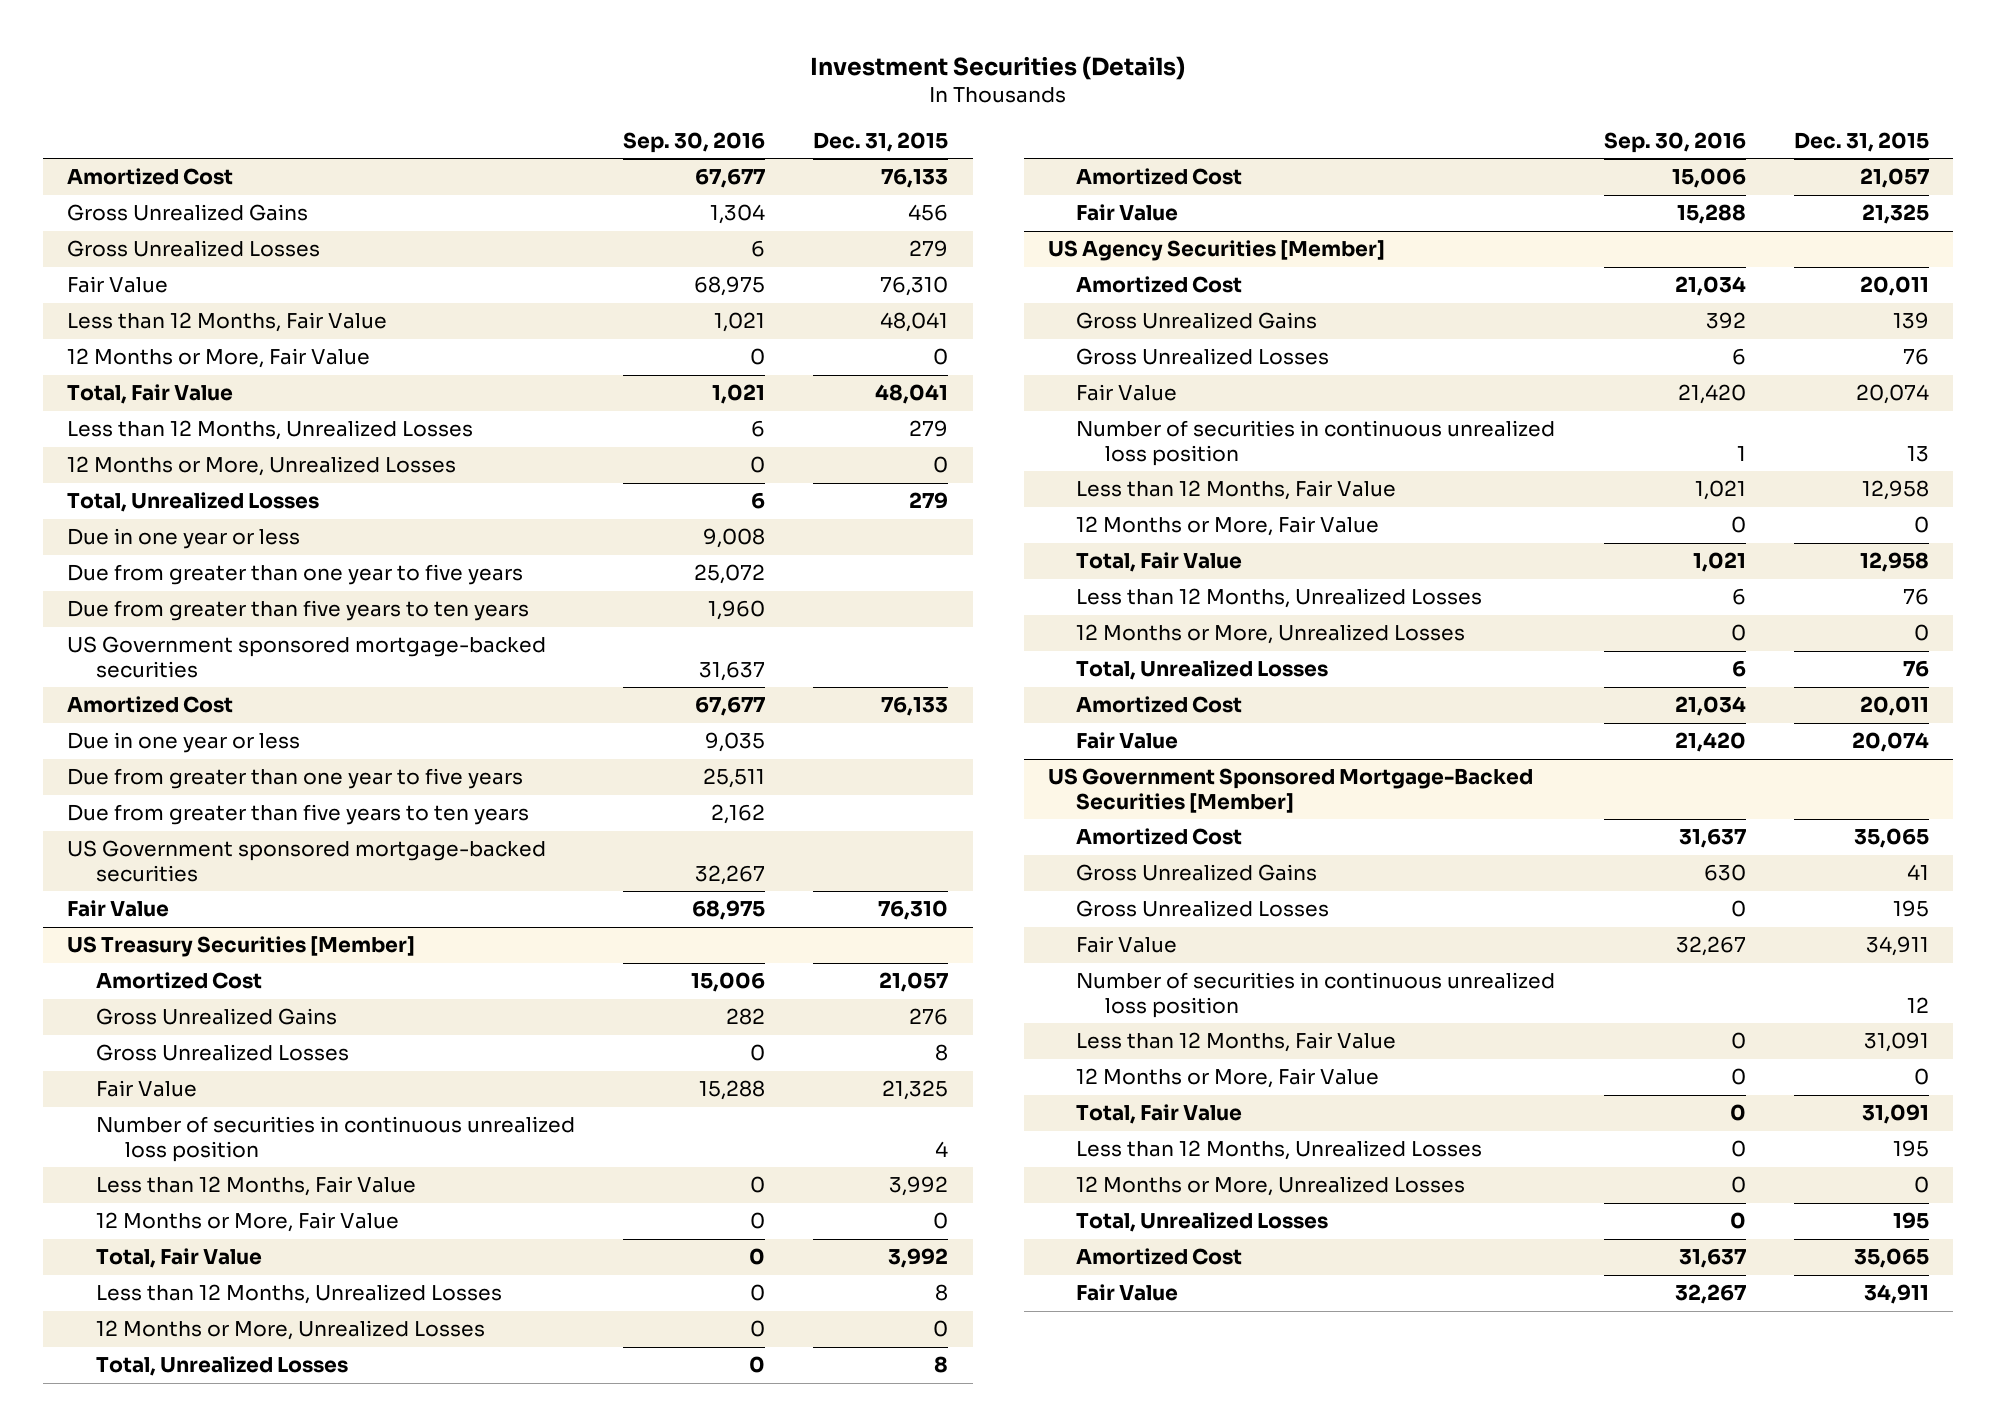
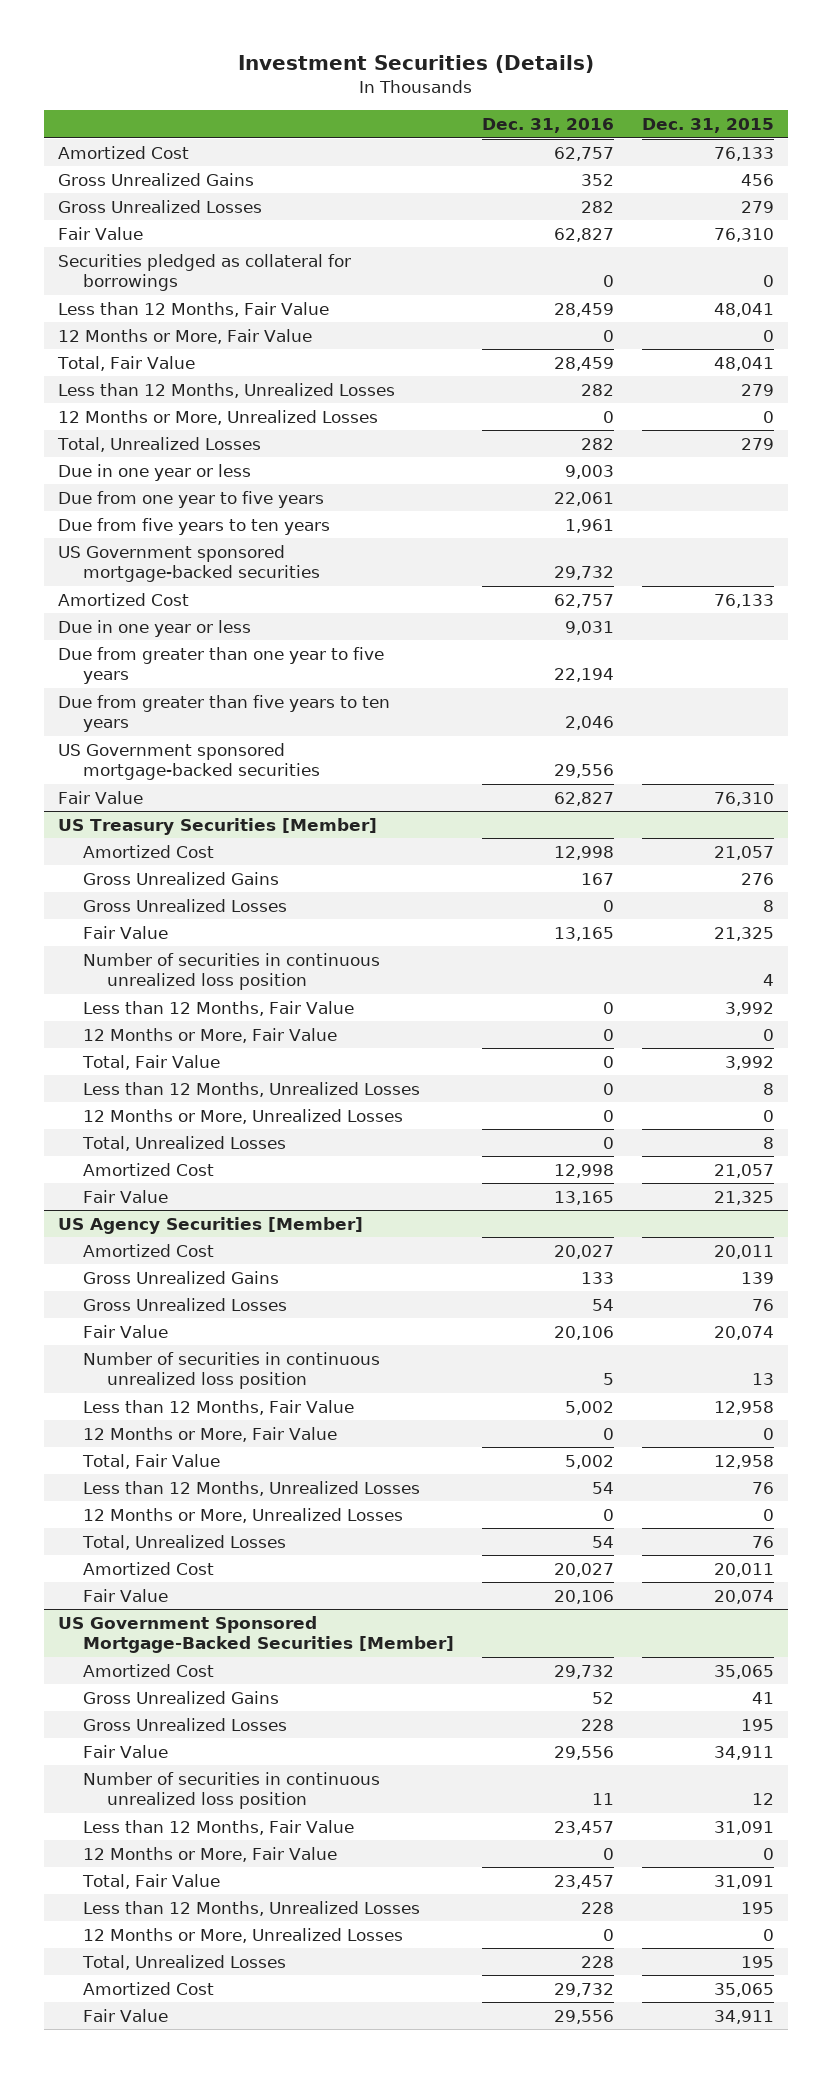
- | Sep. 30, 2016 | Dec. 31, 2015
+ | Dec. 31, 2016 | Dec. 31, 2015
+ Securities pledged as collateral for borrowings | 0 | 0
- Due from greater than one year to five years | 25,072 |
- Due from greater than five years to ten years | 1,960 |
+ Due from one year to five years | 22,061 |
+ Due from five years to ten years | 1,961 |

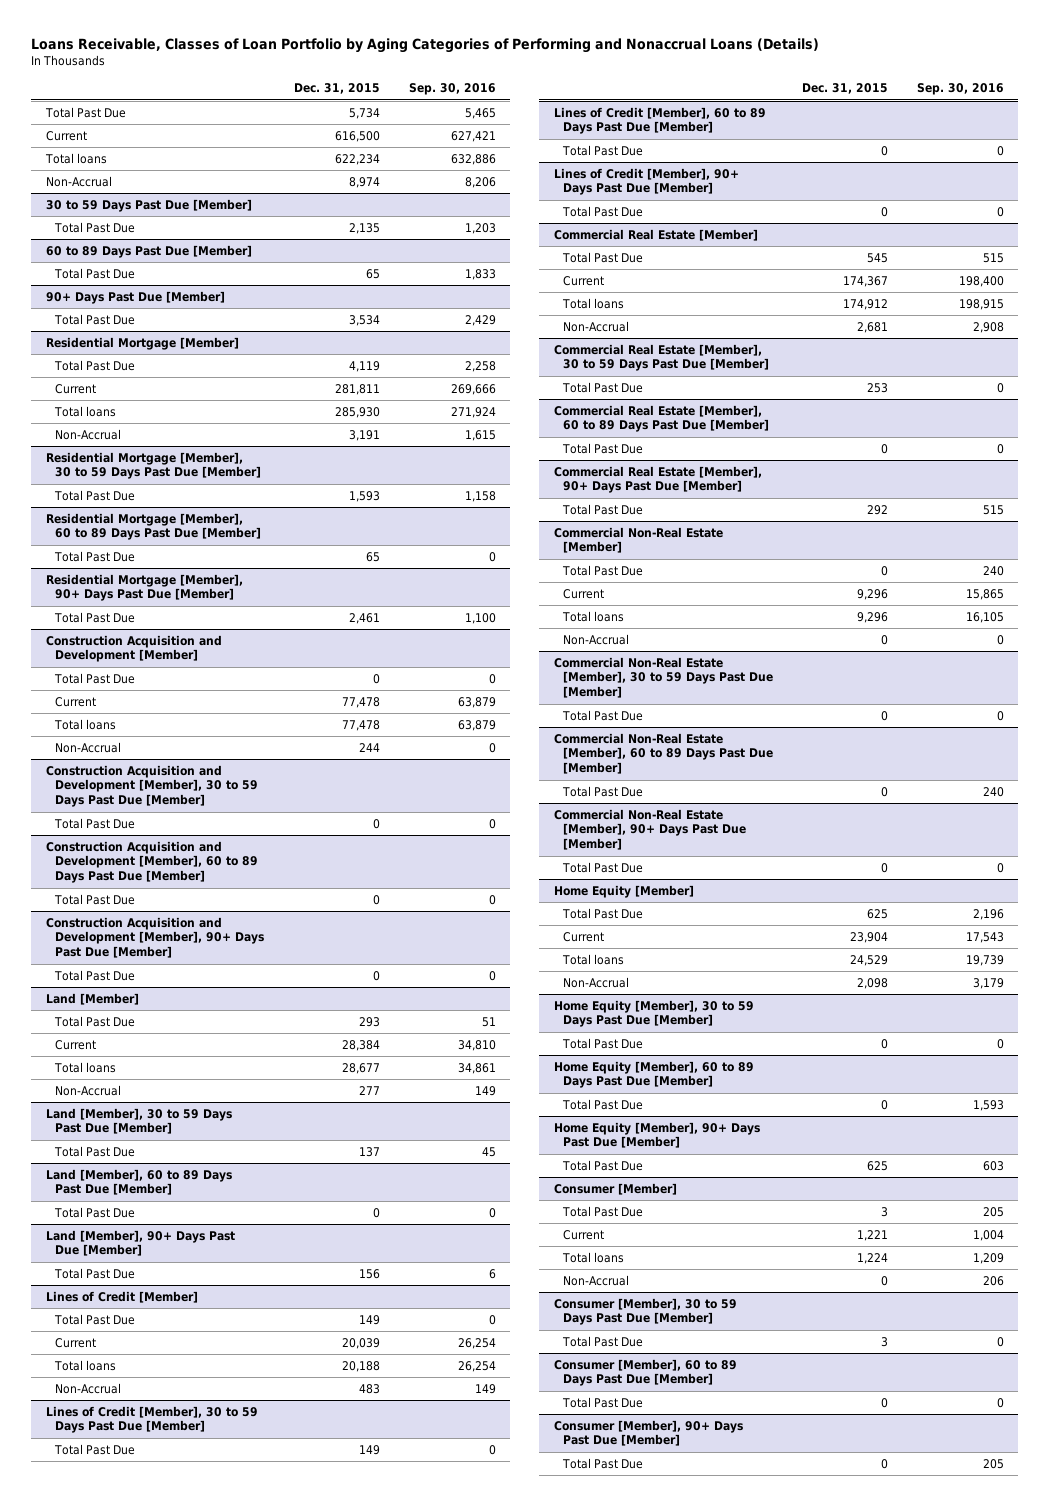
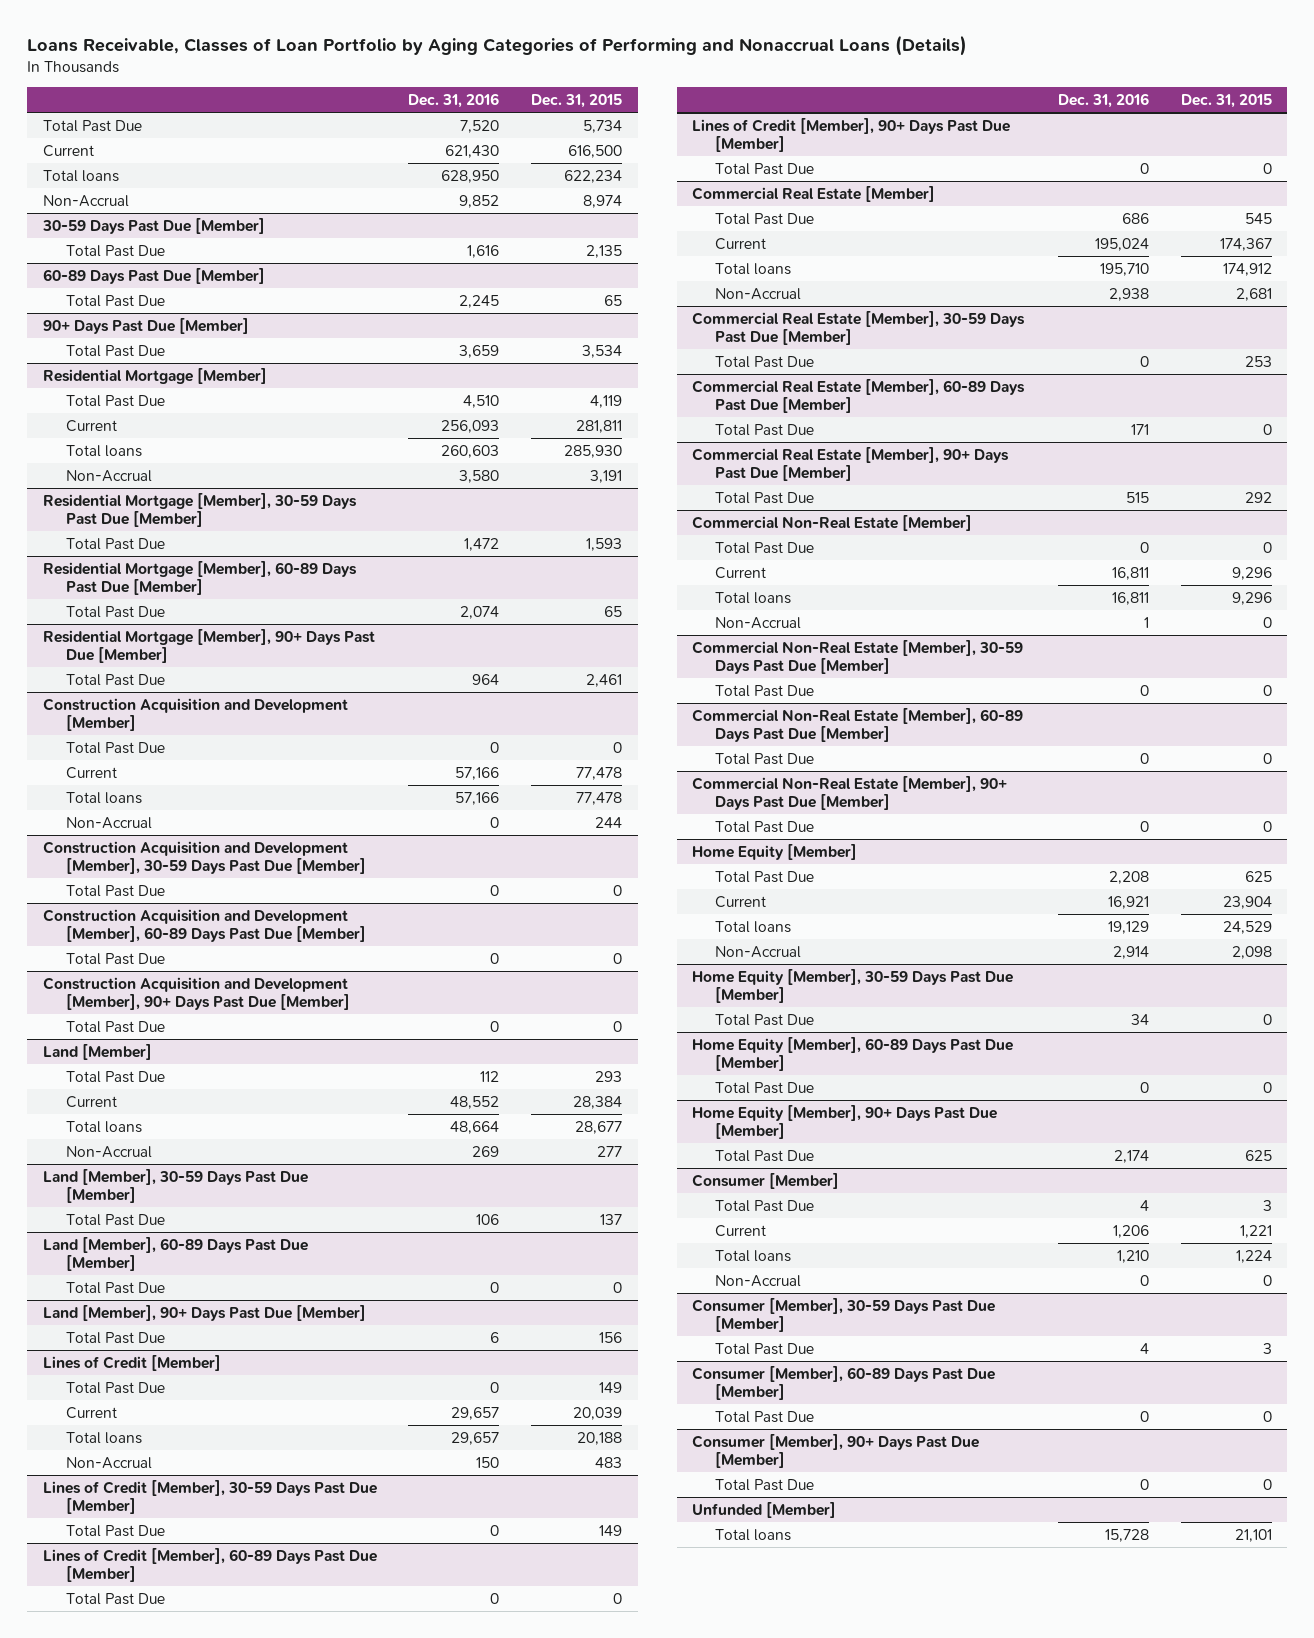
- | Dec. 31, 2015 | Sep. 30, 2016
+ | Dec. 31, 2016 | Dec. 31, 2015
- 30 to 59 Days Past Due [Member]
+ 30-59 Days Past Due [Member]
- 60 to 89 Days Past Due [Member]
+ 60-89 Days Past Due [Member]
- Residential Mortgage [Member], 30 to 59 Days Past Due [Member]
+ Residential Mortgage [Member], 30-59 Days Past Due [Member]
- Residential Mortgage [Member], 60 to 89 Days Past Due [Member]
+ Residential Mortgage [Member], 60-89 Days Past Due [Member]
- Construction Acquisition and Development [Member], 30 to 59 Days Past Due [Member]
+ Construction Acquisition and Development [Member], 30-59 Days Past Due [Member]
- Construction Acquisition and Development [Member], 60 to 89 Days Past Due [Member]
+ Construction Acquisition and Development [Member], 60-89 Days Past Due [Member]
- Land [Member], 30 to 59 Days Past Due [Member]
+ Land [Member], 30-59 Days Past Due [Member]
- Land [Member], 60 to 89 Days Past Due [Member]
+ Land [Member], 60-89 Days Past Due [Member]
- Lines of Credit [Member], 30 to 59 Days Past Due [Member]
+ Lines of Credit [Member], 30-59 Days Past Due [Member]
- Lines of Credit [Member], 60 to 89 Days Past Due [Member]
+ Lines of Credit [Member], 60-89 Days Past Due [Member]
- Commercial Real Estate [Member], 30 to 59 Days Past Due [Member]
+ Commercial Real Estate [Member], 30-59 Days Past Due [Member]
- Commercial Real Estate [Member], 60 to 89 Days Past Due [Member]
+ Commercial Real Estate [Member], 60-89 Days Past Due [Member]
- Commercial Non-Real Estate [Member], 30 to 59 Days Past Due [Member]
+ Commercial Non-Real Estate [Member], 30-59 Days Past Due [Member]
- Commercial Non-Real Estate [Member], 60 to 89 Days Past Due [Member]
+ Commercial Non-Real Estate [Member], 60-89 Days Past Due [Member]
- Home Equity [Member], 30 to 59 Days Past Due [Member]
+ Home Equity [Member], 30-59 Days Past Due [Member]
- Home Equity [Member], 60 to 89 Days Past Due [Member]
+ Home Equity [Member], 60-89 Days Past Due [Member]
- Consumer [Member], 30 to 59 Days Past Due [Member]
+ Consumer [Member], 30-59 Days Past Due [Member]
- Consumer [Member], 60 to 89 Days Past Due [Member]
+ Consumer [Member], 60-89 Days Past Due [Member]
+ Unfunded [Member]
+ Total loans | 15,728 | 21,101

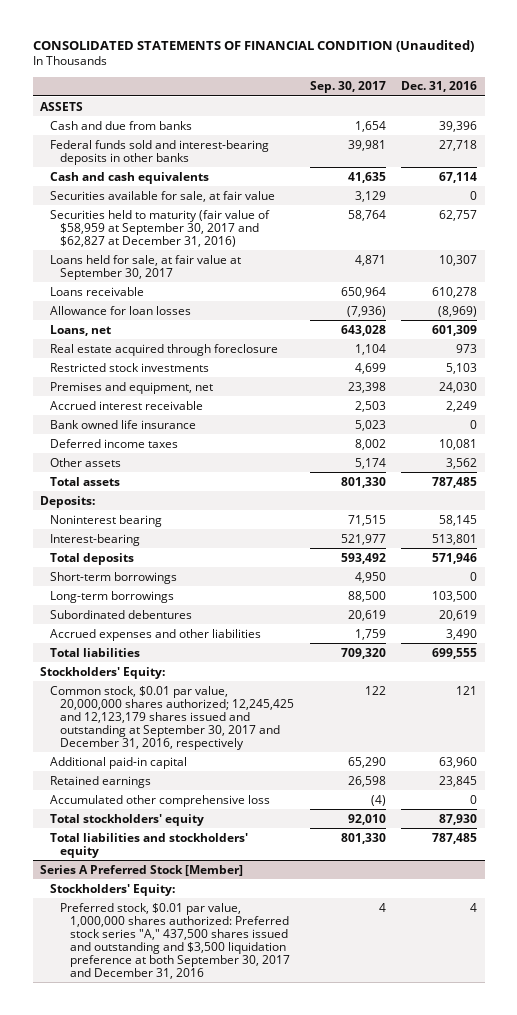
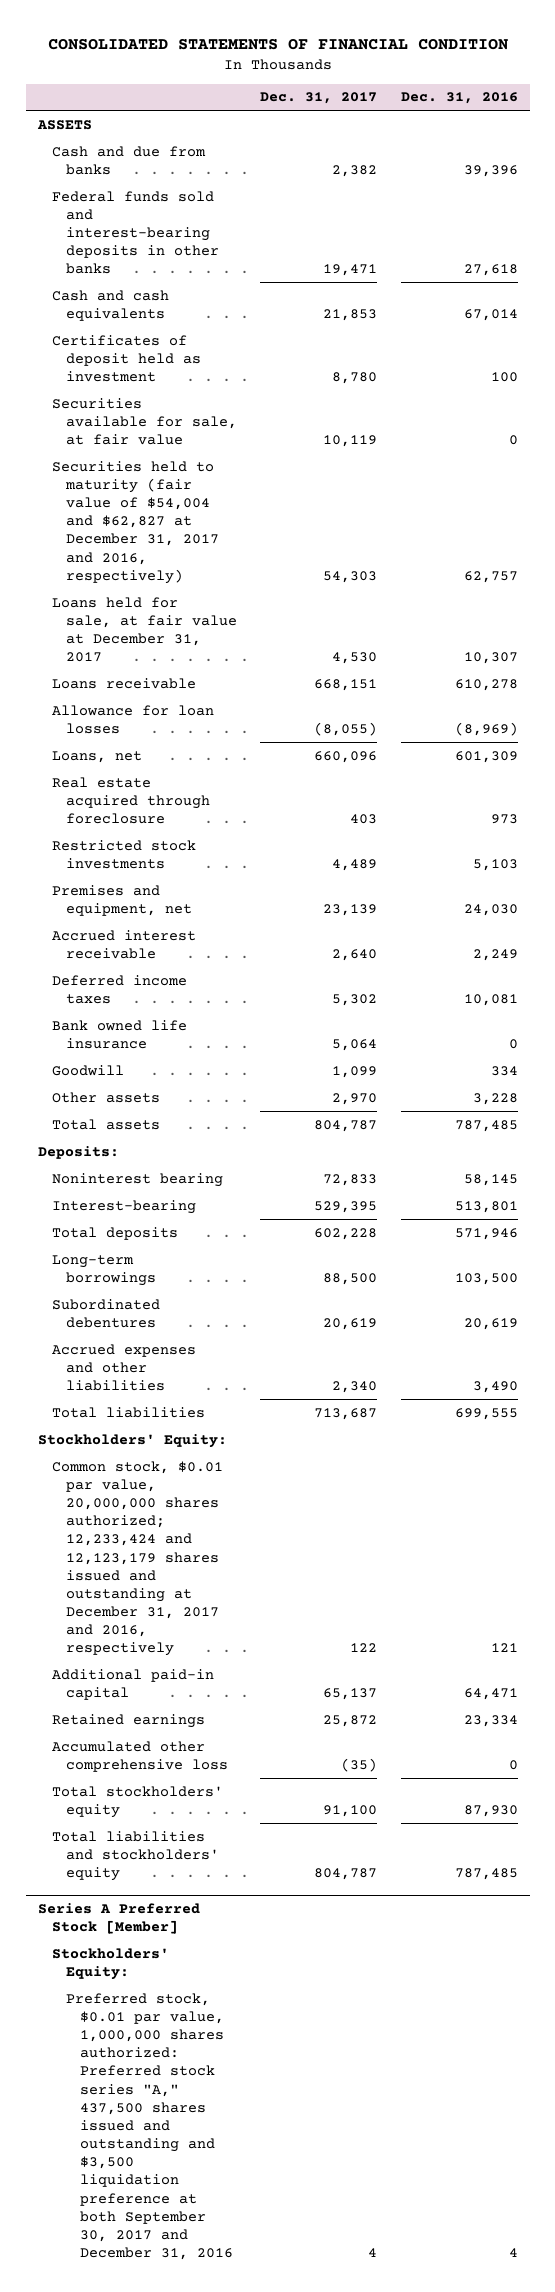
- CONSOLIDATED STATEMENTS OF FINANCIAL CONDITION (Unaudited)
+ CONSOLIDATED STATEMENTS OF FINANCIAL CONDITION
- | Sep. 30, 2017 | Dec. 31, 2016
+ | Dec. 31, 2017 | Dec. 31, 2016
- Federal funds sold and interest-bearing deposits in other banks | 39,981 | 27,718
- Cash and cash equivalents | 41,635 | 67,114
+ Federal funds sold and interest-bearing deposits in other banks | 19,471 | 27,618
+ Cash and cash equivalents | 21,853 | 67,014
+ Certificates of deposit held as investment | 8,780 | 100
- Securities held to maturity (fair value of $58,959 at September 30, 2017 and $62,827 at December 31, 2016) | 58,764 | 62,757
- Loans held for sale, at fair value at September 30, 2017 | 4,871 | 10,307
+ Securities held to maturity (fair value of $54,004 and $62,827 at December 31, 2017 and 2016, respectively) | 54,303 | 62,757
+ Loans held for sale, at fair value at December 31, 2017 | 4,530 | 10,307
- Other assets | 5,174 | 3,562
moved down: Bank owned life insurance | 5,064 | 0
+ Goodwill | 1,099 | 334
+ Other assets | 2,970 | 3,228
- Short-term borrowings | 4,950 | 0
- Common stock, $0.01 par value, 20,000,000 shares authorized; 12,245,425 and 12,123,179 shares issued and outstanding at September 30, 2017 and December 31, 2016, respectively | 122 | 121
- Additional paid-in capital | 65,290 | 63,960
- Retained earnings | 26,598 | 23,845
+ Common stock, $0.01 par value, 20,000,000 shares authorized; 12,233,424 and 12,123,179 shares issued and outstanding at December 31, 2017 and 2016, respectively | 122 | 121
+ Additional paid-in capital | 65,137 | 64,471
+ Retained earnings | 25,872 | 23,334

